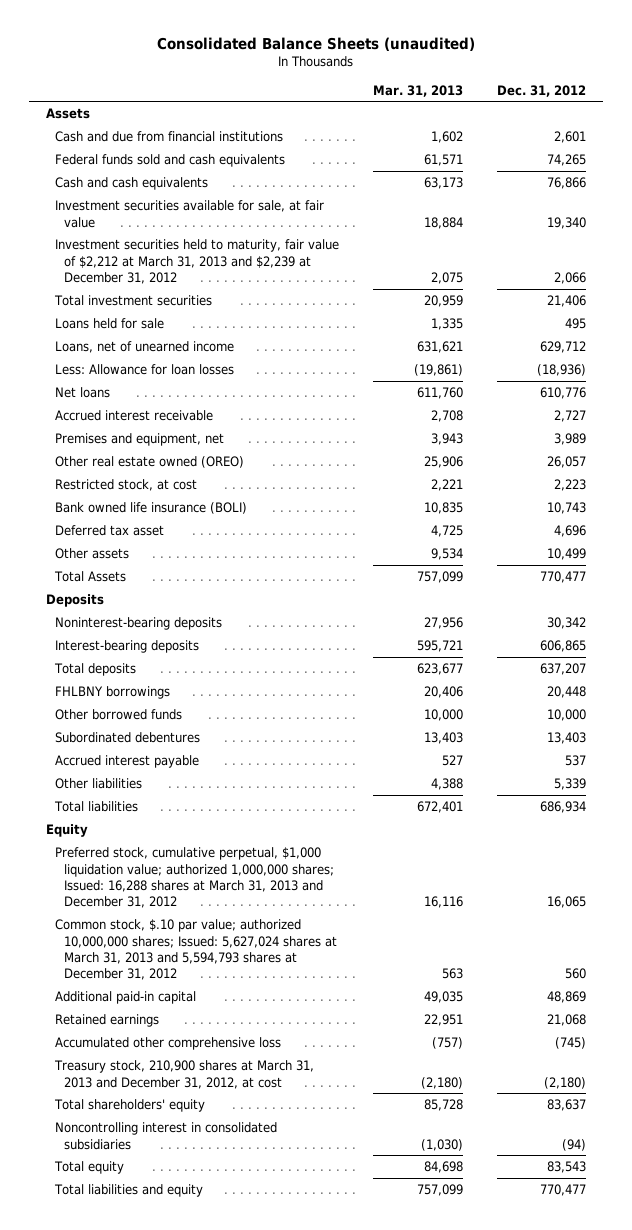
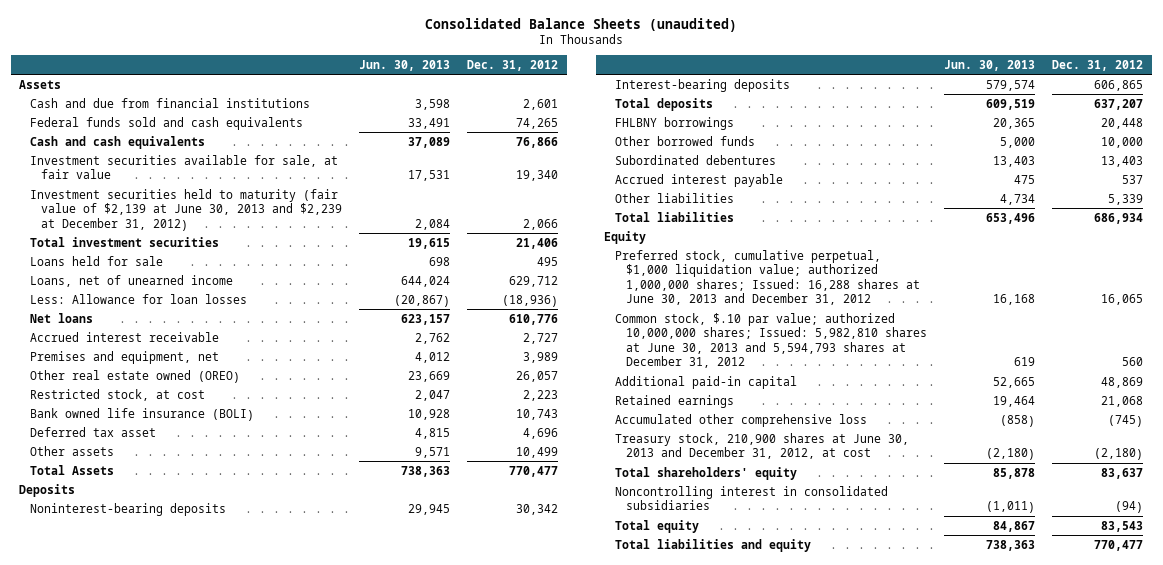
- | Mar. 31, 2013 | Dec. 31, 2012
+ | Jun. 30, 2013 | Dec. 31, 2012
- Investment securities held to maturity, fair value of $2,212 at March 31, 2013 and $2,239 at December 31, 2012 | 2,075 | 2,066
+ Investment securities held to maturity (fair value of $2,139 at June 30, 2013 and $2,239 at December 31, 2012) | 2,084 | 2,066
- Preferred stock, cumulative perpetual, $1,000 liquidation value; authorized 1,000,000 shares; Issued: 16,288 shares at March 31, 2013 and December 31, 2012 | 16,116 | 16,065
- Common stock, $.10 par value; authorized 10,000,000 shares; Issued: 5,627,024 shares at March 31, 2013 and 5,594,793 shares at December 31, 2012 | 563 | 560
+ Preferred stock, cumulative perpetual, $1,000 liquidation value; authorized 1,000,000 shares; Issued: 16,288 shares at June 30, 2013 and December 31, 2012 | 16,168 | 16,065
+ Common stock, $.10 par value; authorized 10,000,000 shares; Issued: 5,982,810 shares at June 30, 2013 and 5,594,793 shares at December 31, 2012 | 619 | 560
- Treasury stock, 210,900 shares at March 31, 2013 and December 31, 2012, at cost | (2,180) | (2,180)
+ Treasury stock, 210,900 shares at June 30, 2013 and December 31, 2012, at cost | (2,180) | (2,180)

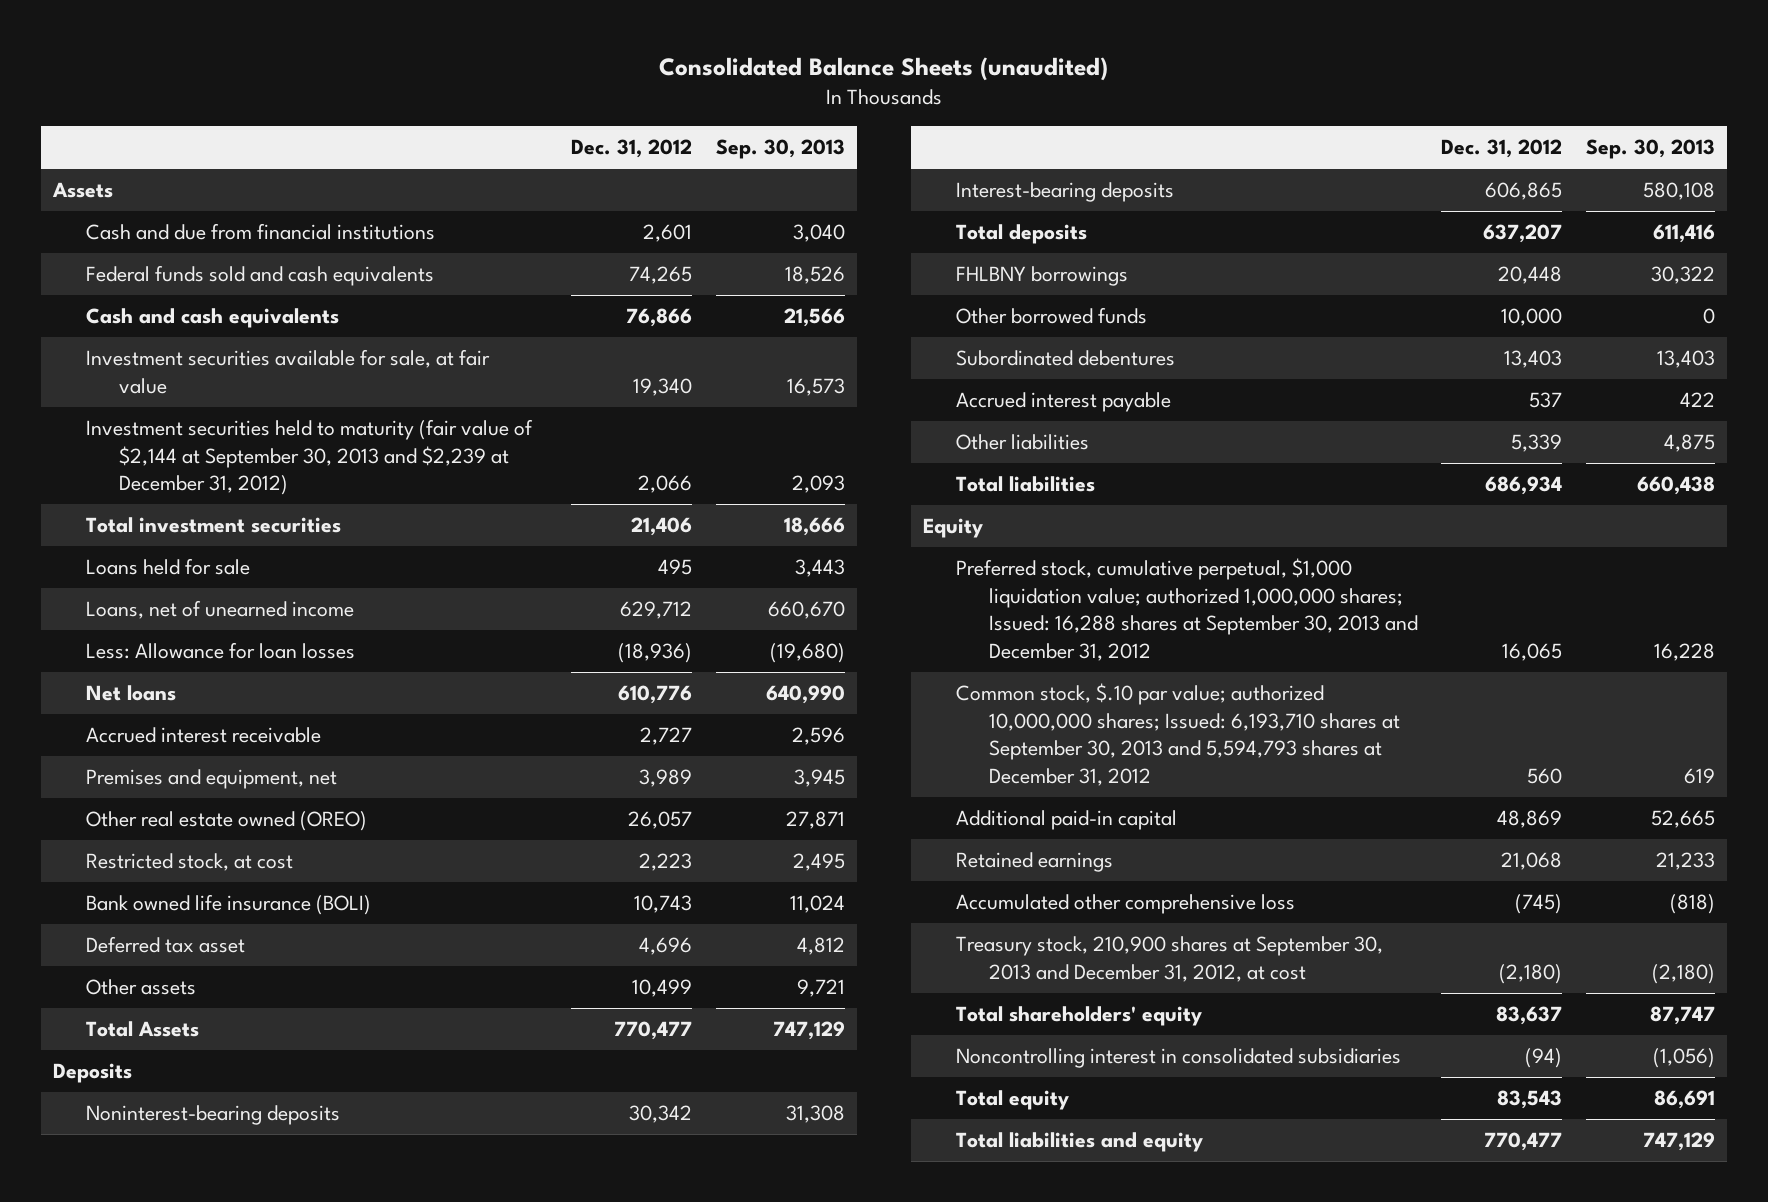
- | Jun. 30, 2013 | Dec. 31, 2012
+ | Dec. 31, 2012 | Sep. 30, 2013
- Investment securities held to maturity (fair value of $2,139 at June 30, 2013 and $2,239 at December 31, 2012) | 2,084 | 2,066
+ Investment securities held to maturity (fair value of $2,144 at September 30, 2013 and $2,239 at December 31, 2012) | 2,066 | 2,093
- Preferred stock, cumulative perpetual, $1,000 liquidation value; authorized 1,000,000 shares; Issued: 16,288 shares at June 30, 2013 and December 31, 2012 | 16,168 | 16,065
- Common stock, $.10 par value; authorized 10,000,000 shares; Issued: 5,982,810 shares at June 30, 2013 and 5,594,793 shares at December 31, 2012 | 619 | 560
+ Preferred stock, cumulative perpetual, $1,000 liquidation value; authorized 1,000,000 shares; Issued: 16,288 shares at September 30, 2013 and December 31, 2012 | 16,065 | 16,228
+ Common stock, $.10 par value; authorized 10,000,000 shares; Issued: 6,193,710 shares at September 30, 2013 and 5,594,793 shares at December 31, 2012 | 560 | 619
- Treasury stock, 210,900 shares at June 30, 2013 and December 31, 2012, at cost | (2,180) | (2,180)
+ Treasury stock, 210,900 shares at September 30, 2013 and December 31, 2012, at cost | (2,180) | (2,180)

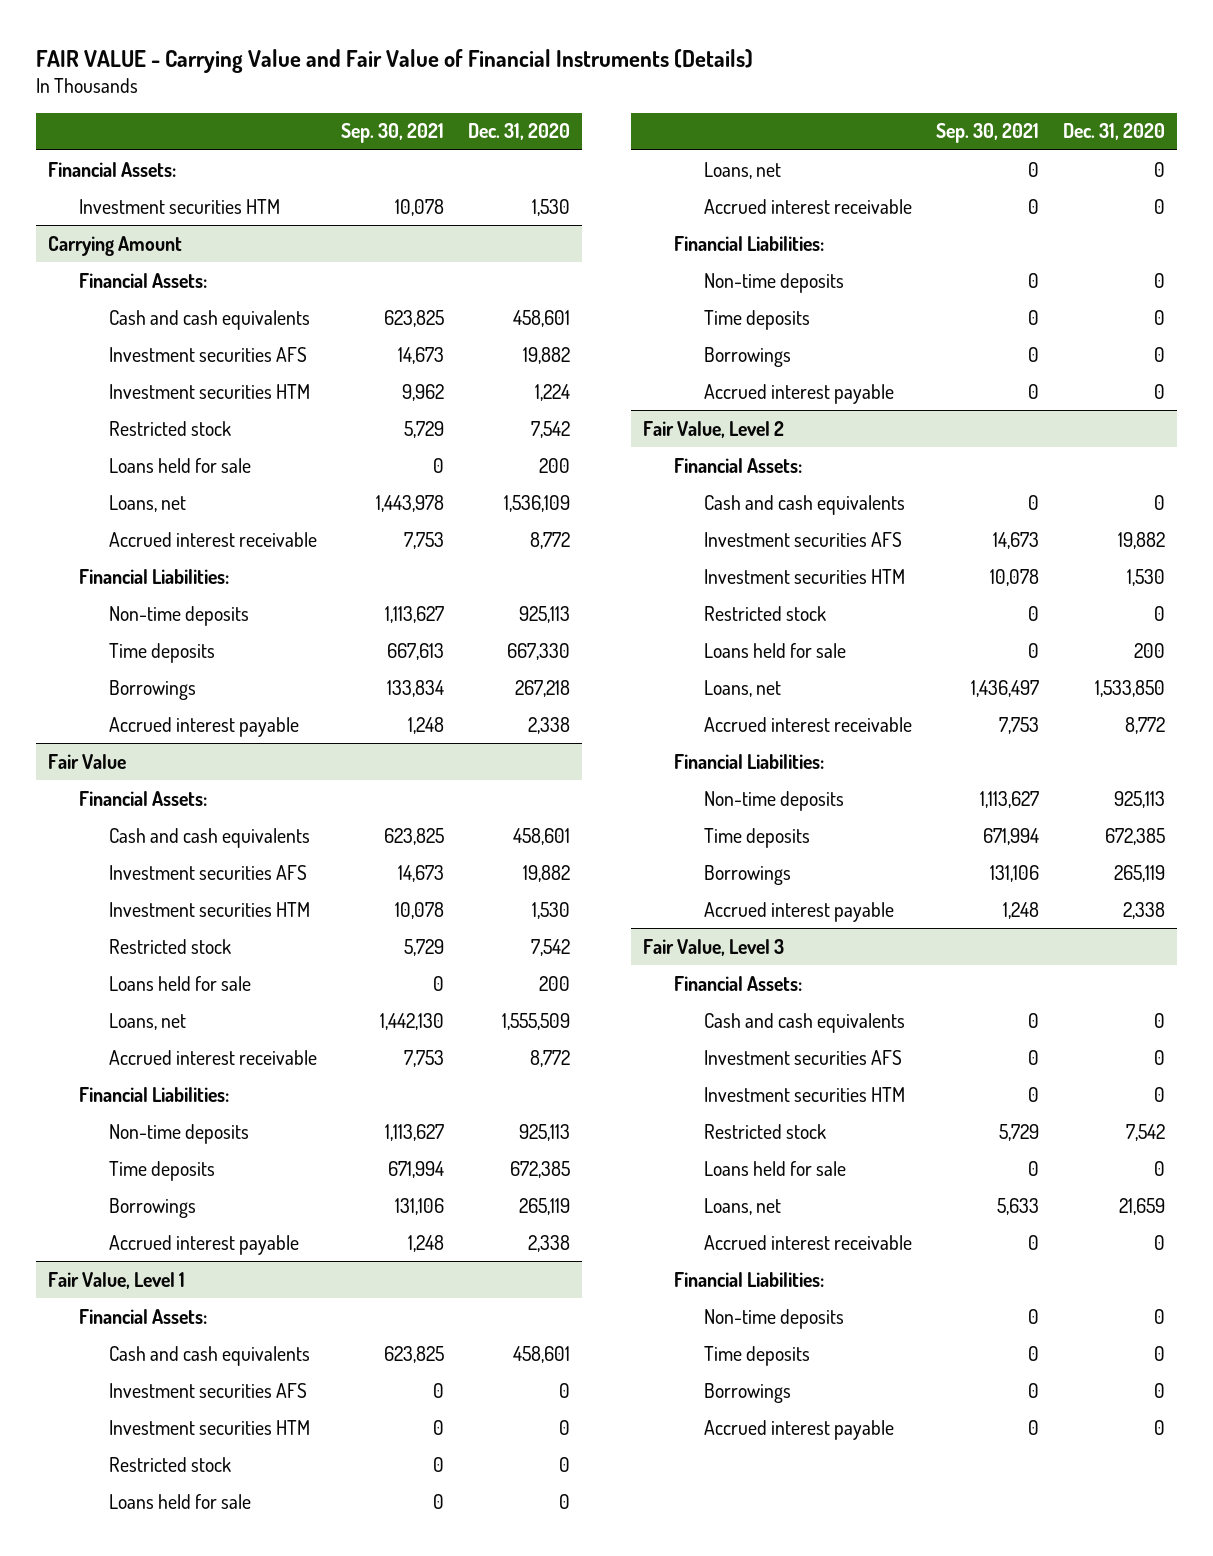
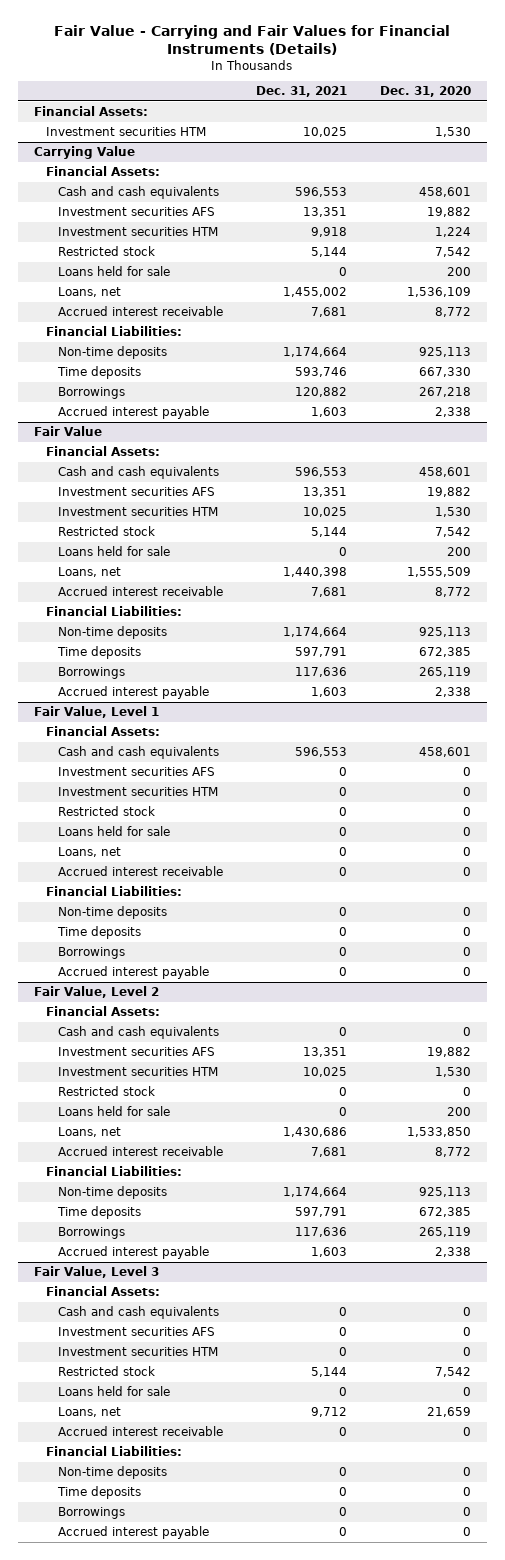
- FAIR VALUE - Carrying Value and Fair Value of Financial Instruments (Details)
+ Fair Value - Carrying and Fair Values for Financial Instruments (Details)
- | Sep. 30, 2021 | Dec. 31, 2020
+ | Dec. 31, 2021 | Dec. 31, 2020
- Carrying Amount
+ Carrying Value

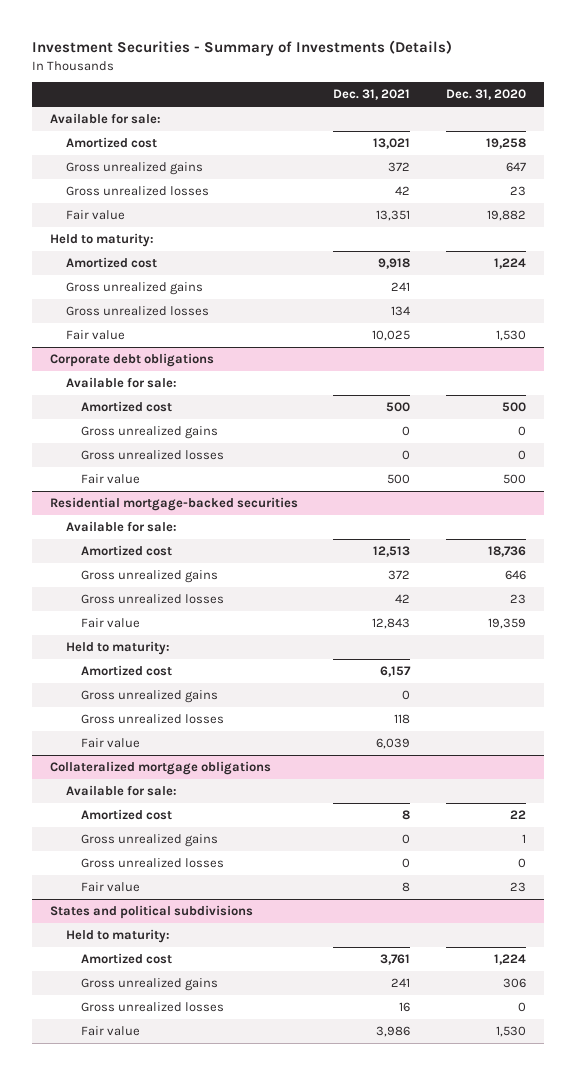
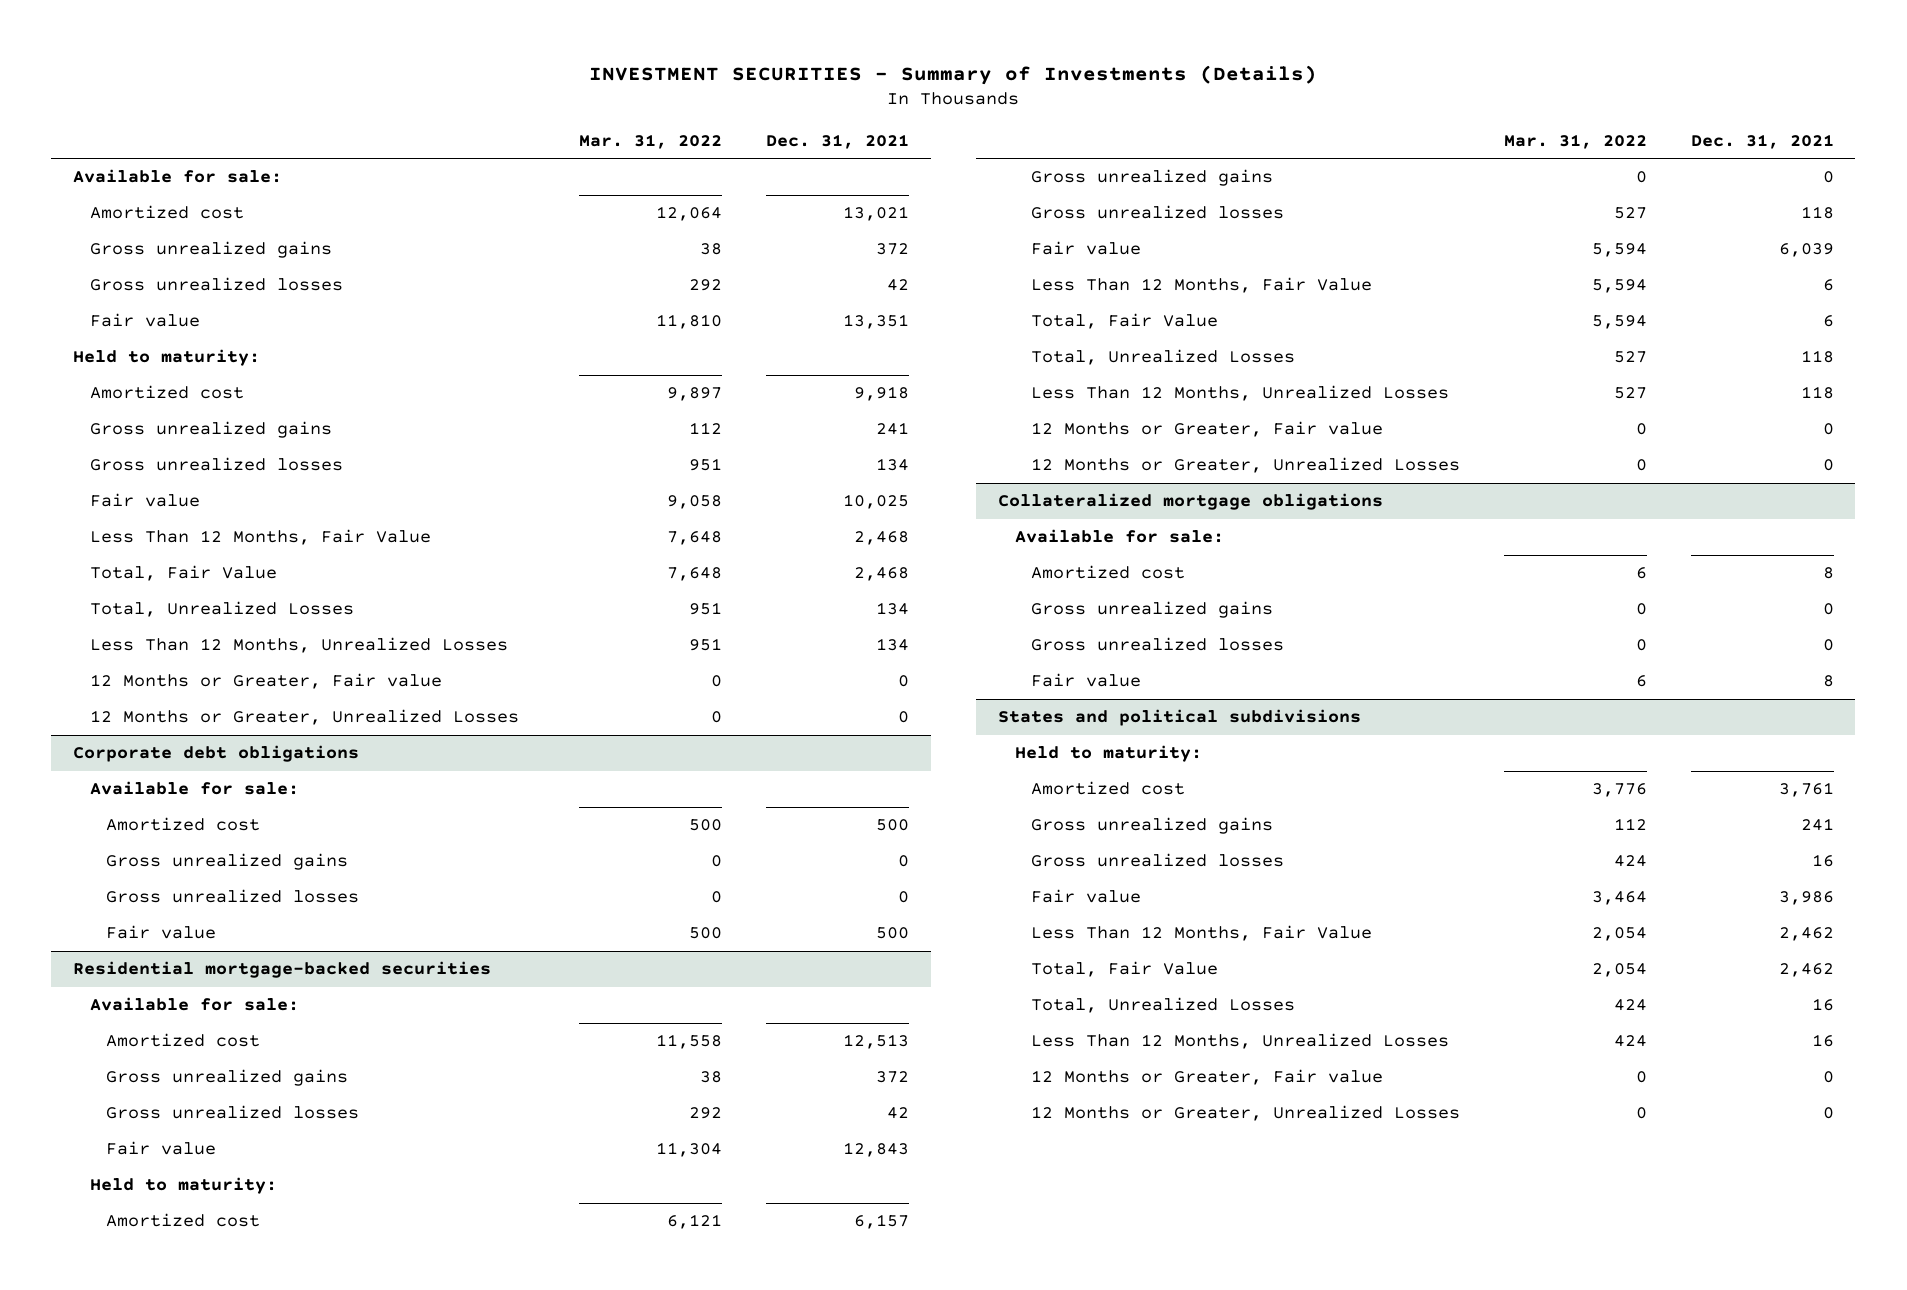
- Investment Securities - Summary of Investments (Details)
+ INVESTMENT SECURITIES - Summary of Investments (Details)
- | Dec. 31, 2021 | Dec. 31, 2020
+ | Mar. 31, 2022 | Dec. 31, 2021
+ Less Than 12 Months, Fair Value | 7,648 | 2,468
+ Total, Fair Value | 7,648 | 2,468
+ Total, Unrealized Losses | 951 | 134
+ Less Than 12 Months, Unrealized Losses | 951 | 134
+ 12 Months or Greater, Fair value | 0 | 0
+ 12 Months or Greater, Unrealized Losses | 0 | 0
@ Residential mortgage-backed securities
+ Less Than 12 Months, Fair Value | 5,594 | 6
+ Total, Fair Value | 5,594 | 6
+ Total, Unrealized Losses | 527 | 118
+ Less Than 12 Months, Unrealized Losses | 527 | 118
+ 12 Months or Greater, Fair value | 0 | 0
+ 12 Months or Greater, Unrealized Losses | 0 | 0
@ States and political subdivisions
+ Less Than 12 Months, Fair Value | 2,054 | 2,462
+ Total, Fair Value | 2,054 | 2,462
+ Total, Unrealized Losses | 424 | 16
+ Less Than 12 Months, Unrealized Losses | 424 | 16
+ 12 Months or Greater, Fair value | 0 | 0
+ 12 Months or Greater, Unrealized Losses | 0 | 0

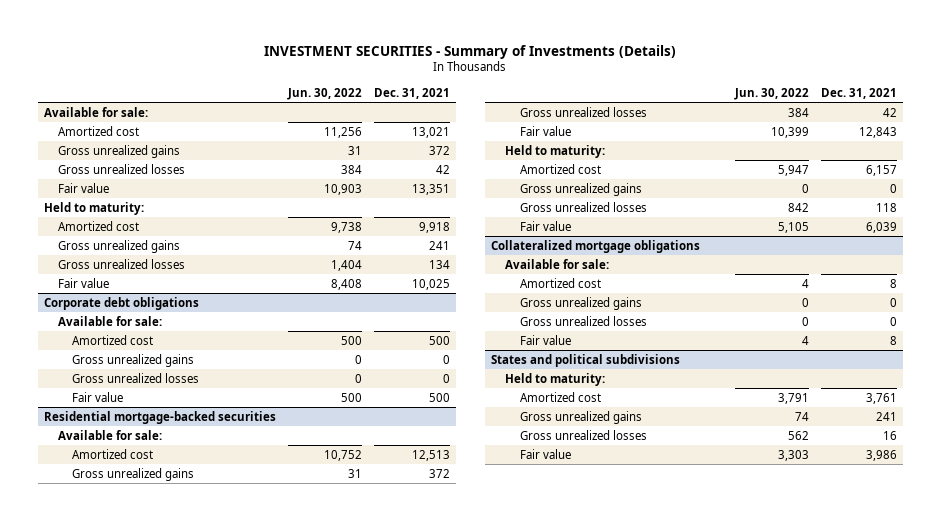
- | Mar. 31, 2022 | Dec. 31, 2021
+ | Jun. 30, 2022 | Dec. 31, 2021
- Less Than 12 Months, Fair Value | 7,648 | 2,468
- Total, Fair Value | 7,648 | 2,468
- Total, Unrealized Losses | 951 | 134
- Less Than 12 Months, Unrealized Losses | 951 | 134
- 12 Months or Greater, Fair value | 0 | 0
- 12 Months or Greater, Unrealized Losses | 0 | 0
@ Residential mortgage-backed securities
- Less Than 12 Months, Fair Value | 5,594 | 6
- Total, Fair Value | 5,594 | 6
- Total, Unrealized Losses | 527 | 118
- Less Than 12 Months, Unrealized Losses | 527 | 118
- 12 Months or Greater, Fair value | 0 | 0
- 12 Months or Greater, Unrealized Losses | 0 | 0
@ States and political subdivisions
- Less Than 12 Months, Fair Value | 2,054 | 2,462
- Total, Fair Value | 2,054 | 2,462
- Total, Unrealized Losses | 424 | 16
- Less Than 12 Months, Unrealized Losses | 424 | 16
- 12 Months or Greater, Fair value | 0 | 0
- 12 Months or Greater, Unrealized Losses | 0 | 0

